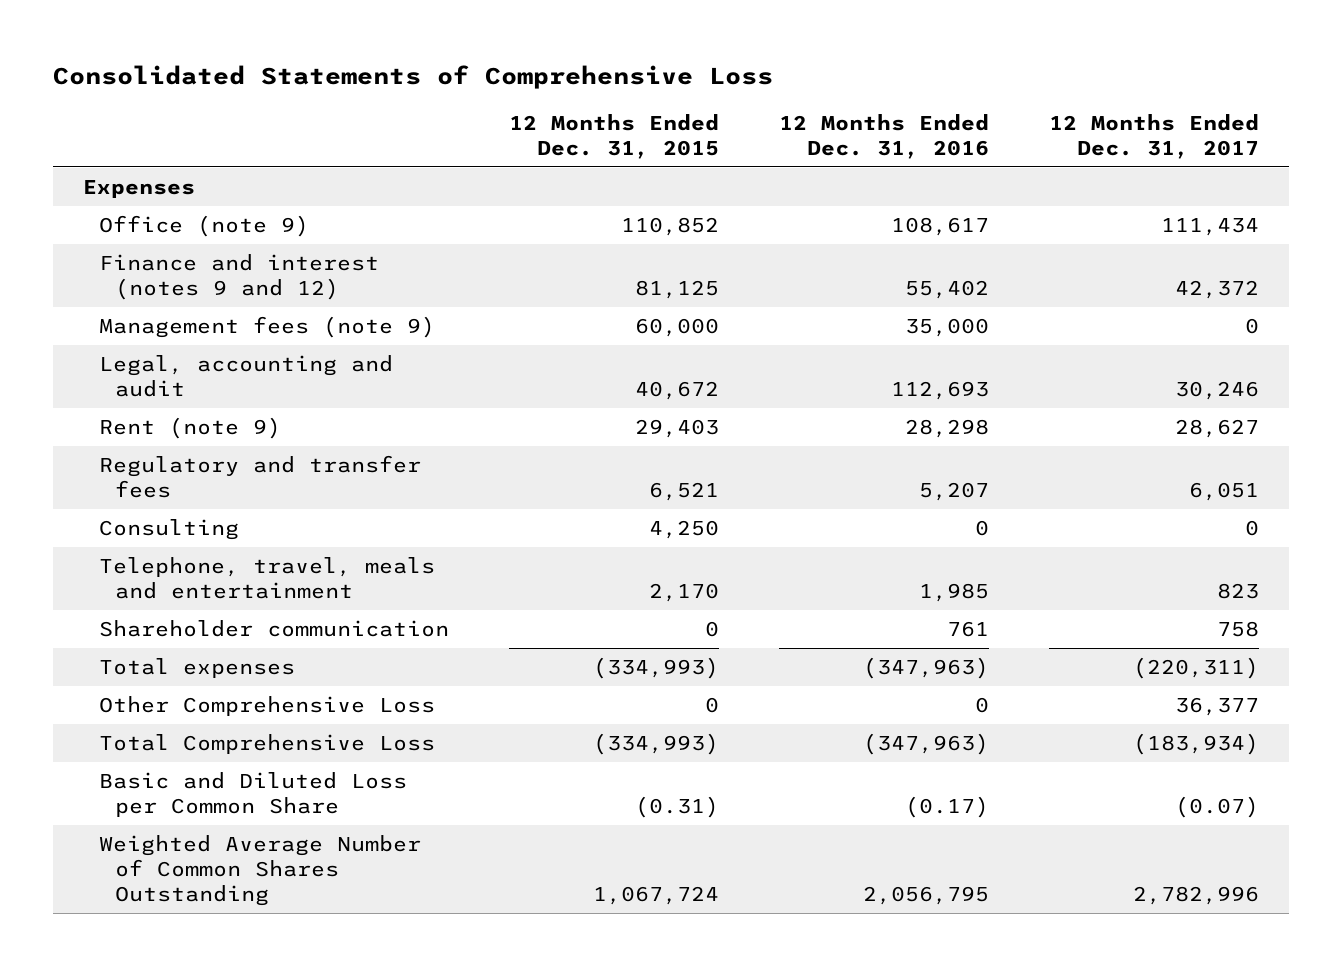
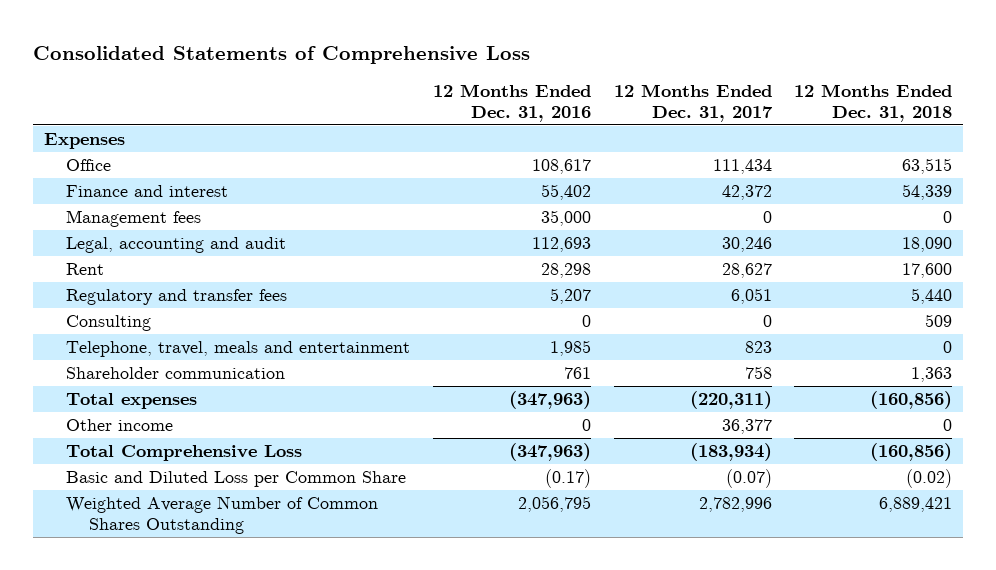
- | 12 Months Ended Dec. 31, 2015 | 12 Months Ended Dec. 31, 2016 | 12 Months Ended Dec. 31, 2017
+ | 12 Months Ended Dec. 31, 2016 | 12 Months Ended Dec. 31, 2017 | 12 Months Ended Dec. 31, 2018
- Office (note 9) | 110,852 | 108,617 | 111,434
- Finance and interest (notes 9 and 12) | 81,125 | 55,402 | 42,372
- Management fees (note 9) | 60,000 | 35,000 | 0
+ Office | 108,617 | 111,434 | 63,515
+ Finance and interest | 55,402 | 42,372 | 54,339
+ Management fees | 35,000 | 0 | 0
- Rent (note 9) | 29,403 | 28,298 | 28,627
+ Rent | 28,298 | 28,627 | 17,600
- Other Comprehensive Loss | 0 | 0 | 36,377
+ Other income | 0 | 36,377 | 0

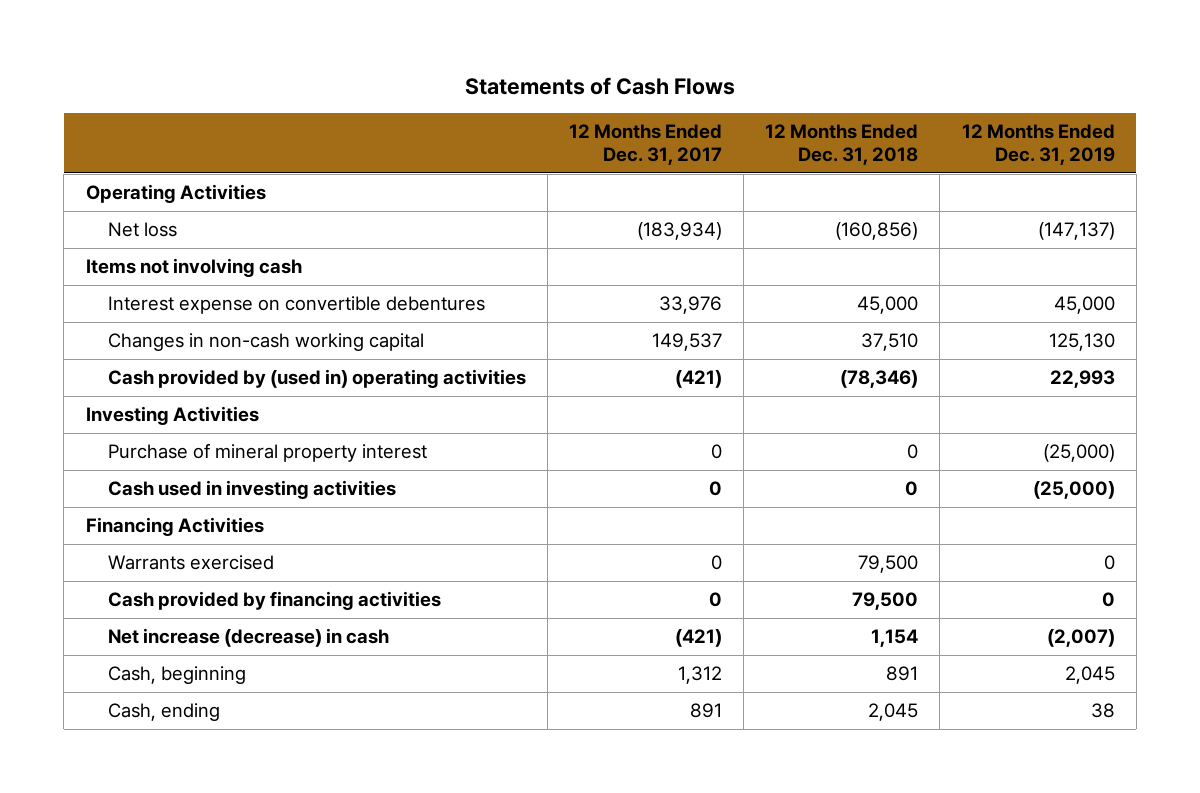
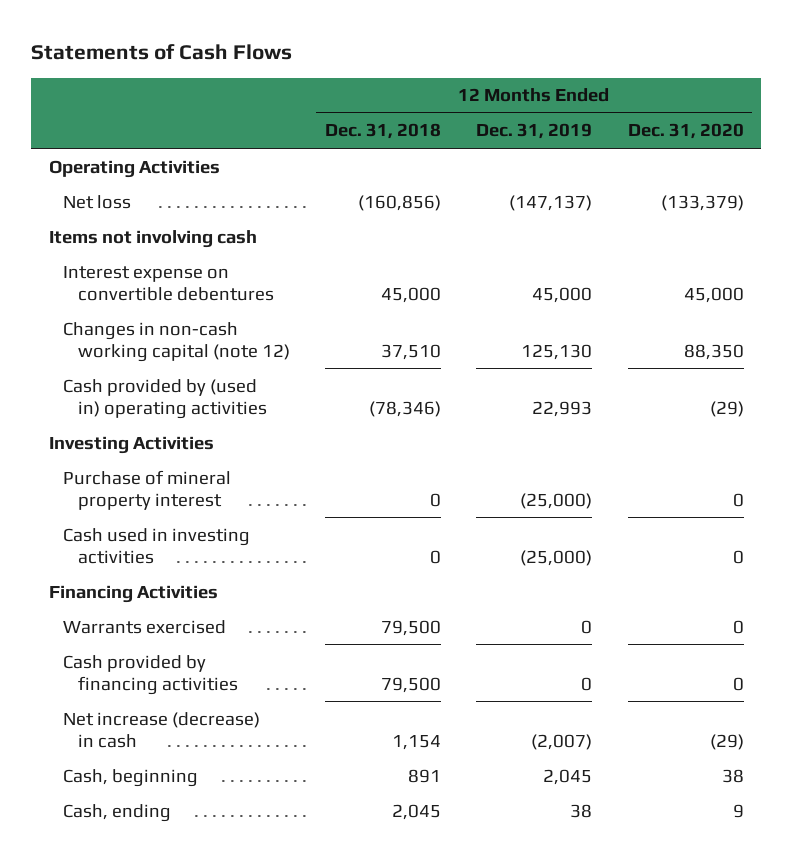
- | 12 Months Ended Dec. 31, 2017 | 12 Months Ended Dec. 31, 2018 | 12 Months Ended Dec. 31, 2019
+ | 12 Months Ended Dec. 31, 2018 | 12 Months Ended Dec. 31, 2019 | 12 Months Ended Dec. 31, 2020
- Changes in non-cash working capital | 149,537 | 37,510 | 125,130
+ Changes in non-cash working capital (note 12) | 37,510 | 125,130 | 88,350

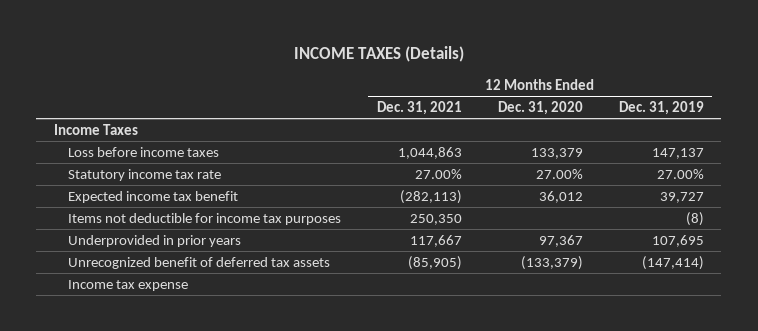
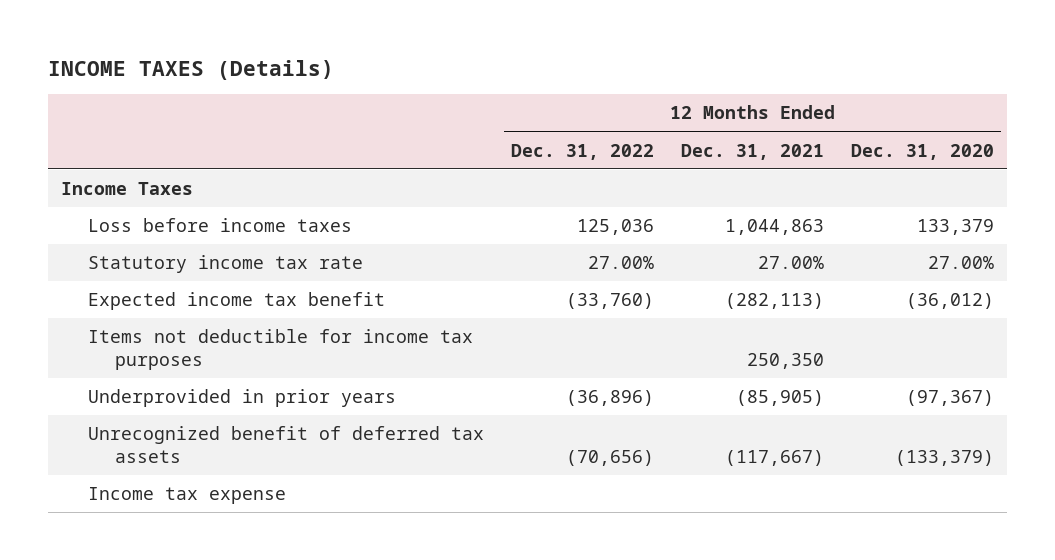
- | 12 Months Ended Dec. 31, 2021 | 12 Months Ended Dec. 31, 2020 | 12 Months Ended Dec. 31, 2019
+ | 12 Months Ended Dec. 31, 2022 | 12 Months Ended Dec. 31, 2021 | 12 Months Ended Dec. 31, 2020
- Expected income tax benefit | (282,113) | 36,012 | 39,727
+ Expected income tax benefit | (33,760) | (282,113) | (36,012)
- Underprovided in prior years | 117,667 | 97,367 | 107,695
- Unrecognized benefit of deferred tax assets | (85,905) | (133,379) | (147,414)
+ Underprovided in prior years | (36,896) | (85,905) | (97,367)
+ Unrecognized benefit of deferred tax assets | (70,656) | (117,667) | (133,379)

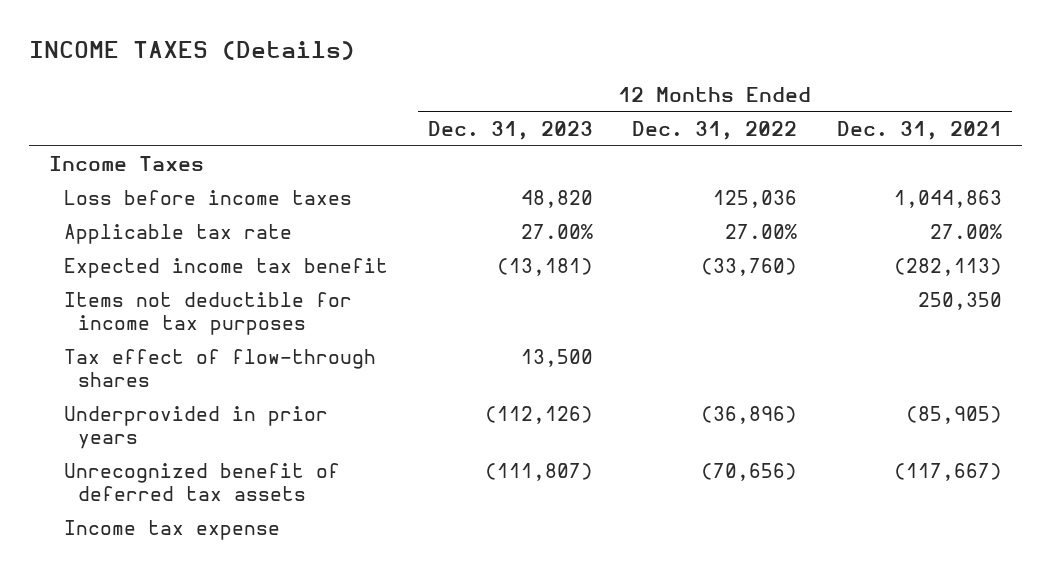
- | 12 Months Ended Dec. 31, 2022 | 12 Months Ended Dec. 31, 2021 | 12 Months Ended Dec. 31, 2020
+ | 12 Months Ended Dec. 31, 2023 | 12 Months Ended Dec. 31, 2022 | 12 Months Ended Dec. 31, 2021
- Statutory income tax rate | 27.00% | 27.00% | 27.00%
+ Applicable tax rate | 27.00% | 27.00% | 27.00%
+ Tax effect of flow-through shares | 13,500 | |

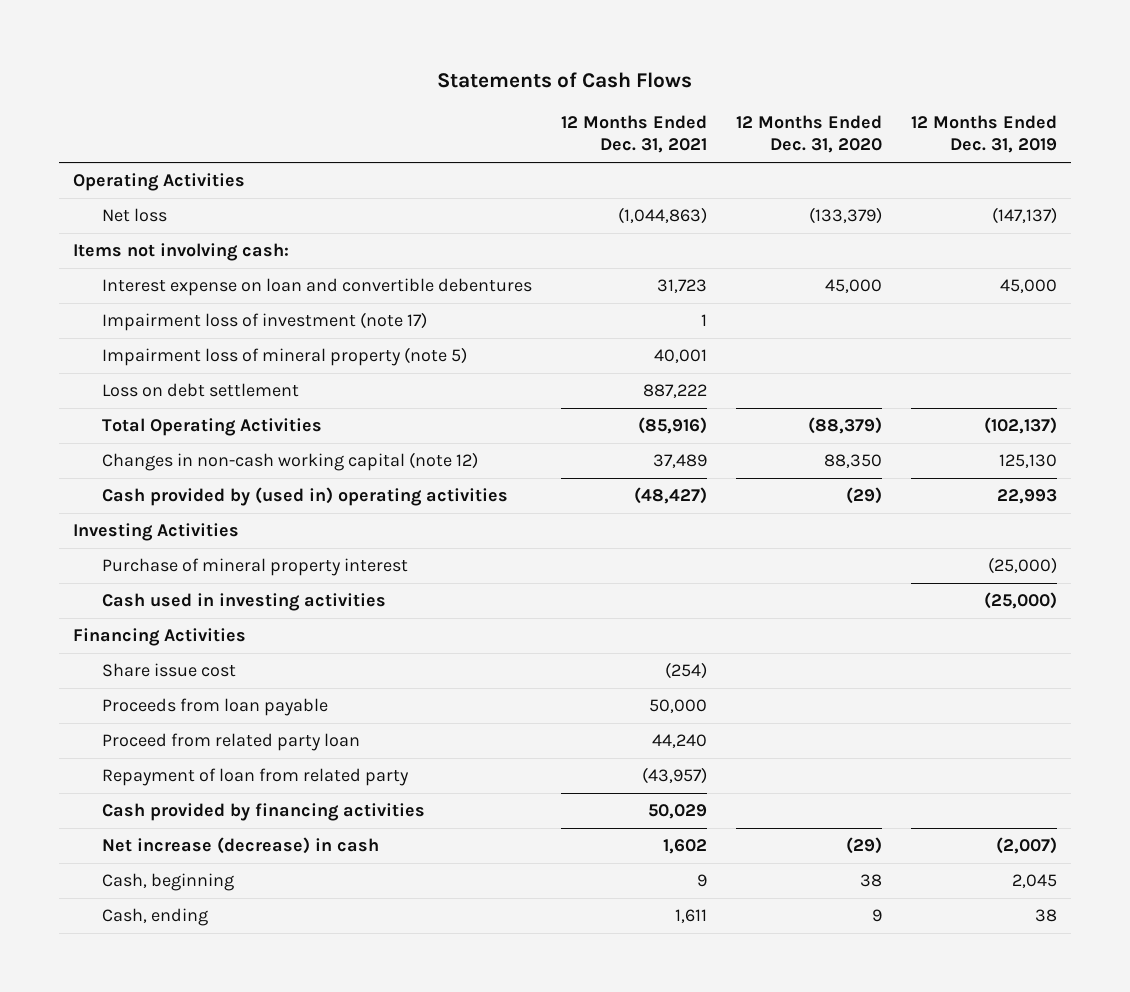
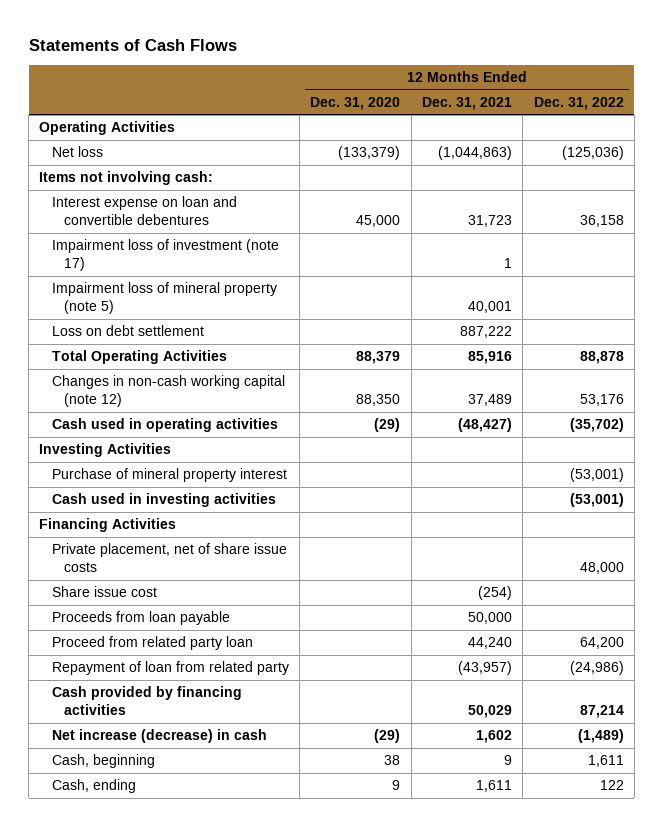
- | 12 Months Ended Dec. 31, 2021 | 12 Months Ended Dec. 31, 2020 | 12 Months Ended Dec. 31, 2019
+ | 12 Months Ended Dec. 31, 2020 | 12 Months Ended Dec. 31, 2021 | 12 Months Ended Dec. 31, 2022
- Total Operating Activities | (85,916) | (88,379) | (102,137)
+ Total Operating Activities | 88,379 | 85,916 | 88,878
- Cash provided by (used in) operating activities | (48,427) | (29) | 22,993
+ Cash used in operating activities | (29) | (48,427) | (35,702)
+ Private placement, net of share issue costs | | | 48,000

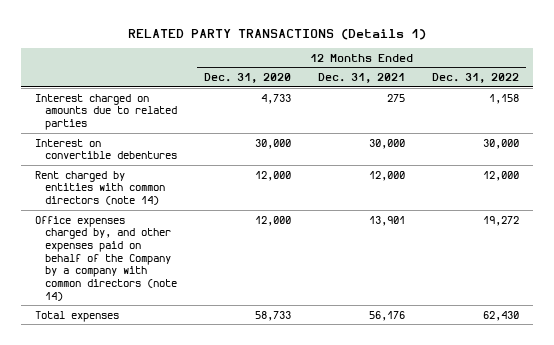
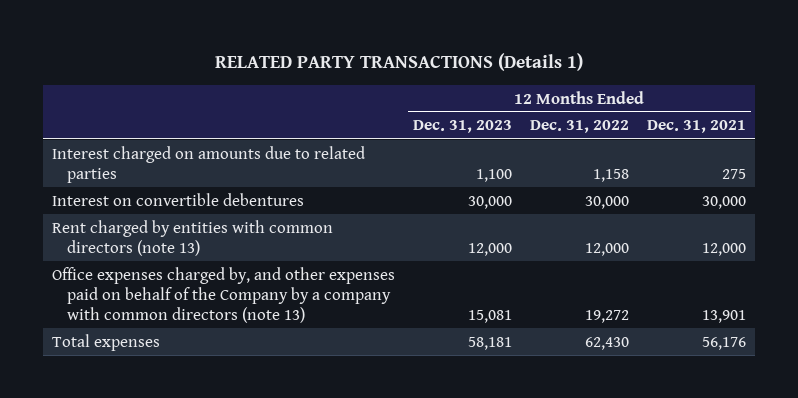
- | 12 Months Ended Dec. 31, 2020 | 12 Months Ended Dec. 31, 2021 | 12 Months Ended Dec. 31, 2022
+ | 12 Months Ended Dec. 31, 2023 | 12 Months Ended Dec. 31, 2022 | 12 Months Ended Dec. 31, 2021
- Rent charged by entities with common directors (note 14) | 12,000 | 12,000 | 12,000
- Office expenses charged by, and other expenses paid on behalf of the Company by a company with common directors (note 14) | 12,000 | 13,901 | 19,272
+ Rent charged by entities with common directors (note 13) | 12,000 | 12,000 | 12,000
+ Office expenses charged by, and other expenses paid on behalf of the Company by a company with common directors (note 13) | 15,081 | 19,272 | 13,901

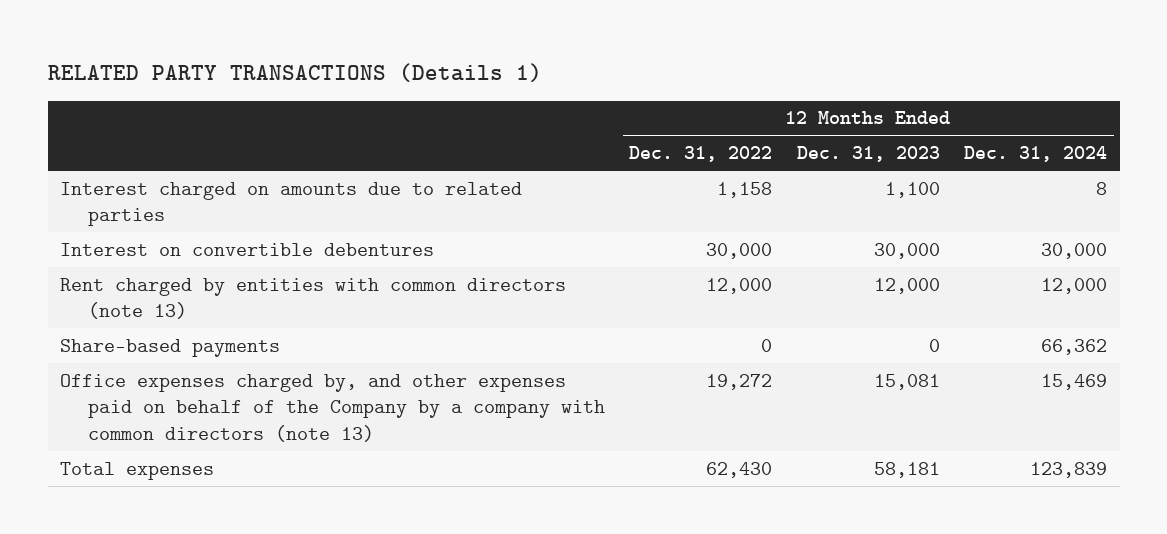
- | 12 Months Ended Dec. 31, 2023 | 12 Months Ended Dec. 31, 2022 | 12 Months Ended Dec. 31, 2021
+ | 12 Months Ended Dec. 31, 2022 | 12 Months Ended Dec. 31, 2023 | 12 Months Ended Dec. 31, 2024
+ Share-based payments | 0 | 0 | 66,362

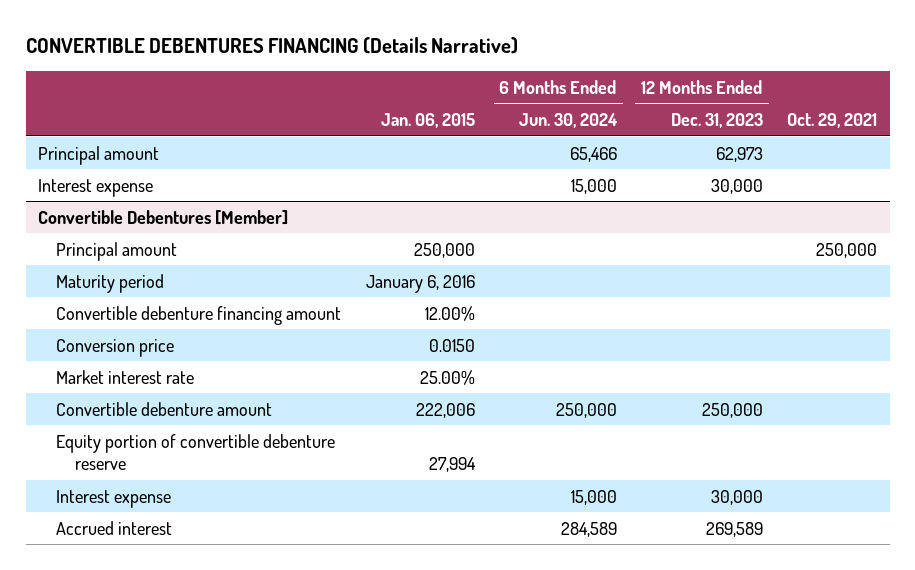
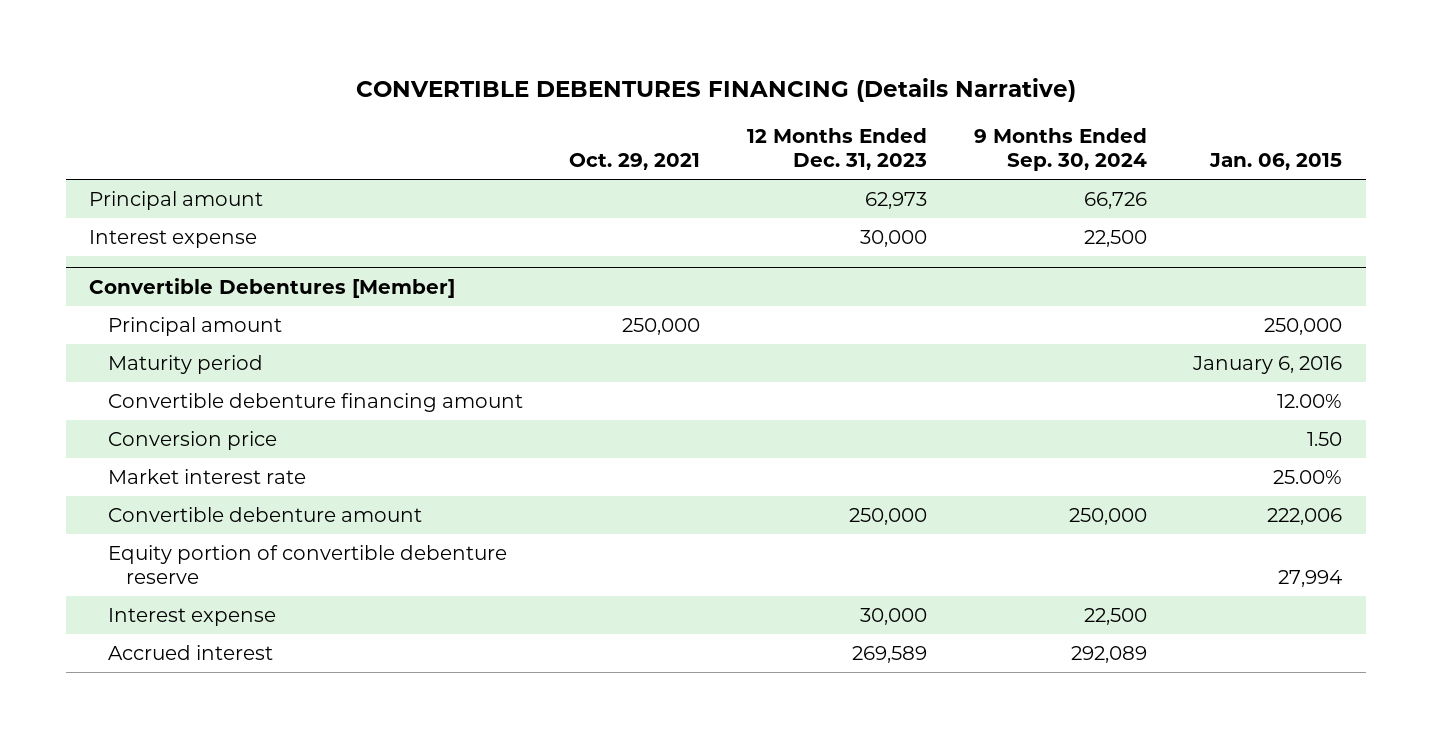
- | Jan. 06, 2015 | 6 Months Ended Jun. 30, 2024 | 12 Months Ended Dec. 31, 2023 | Oct. 29, 2021
+ | Oct. 29, 2021 | 12 Months Ended Dec. 31, 2023 | 9 Months Ended Sep. 30, 2024 | Jan. 06, 2015
@ Convertible Debentures [Member]
- Conversion price | 0.0150 | | |
+ Conversion price | | | | 1.50

